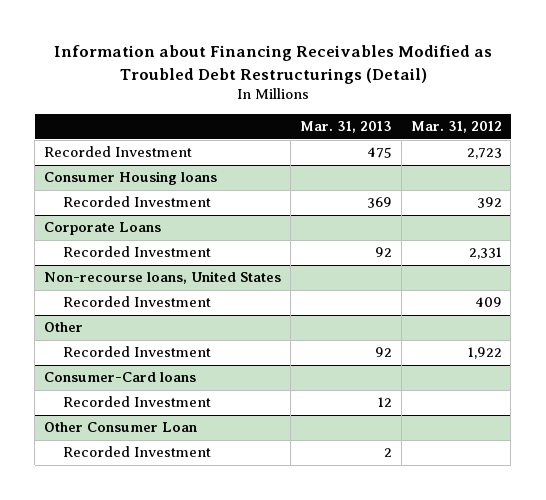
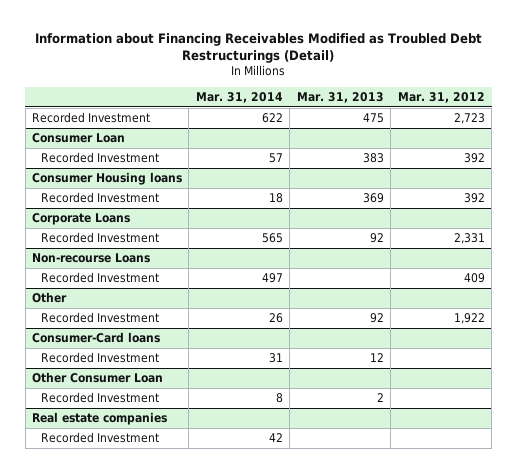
- | Mar. 31, 2013 | Mar. 31, 2012
+ | Mar. 31, 2014 | Mar. 31, 2013 | Mar. 31, 2012
+ Consumer Loan
+ Recorded Investment | 57 | 383 | 392
- Non-recourse loans, United States
+ Non-recourse Loans
+ Real estate companies
+ Recorded Investment | 42 | |

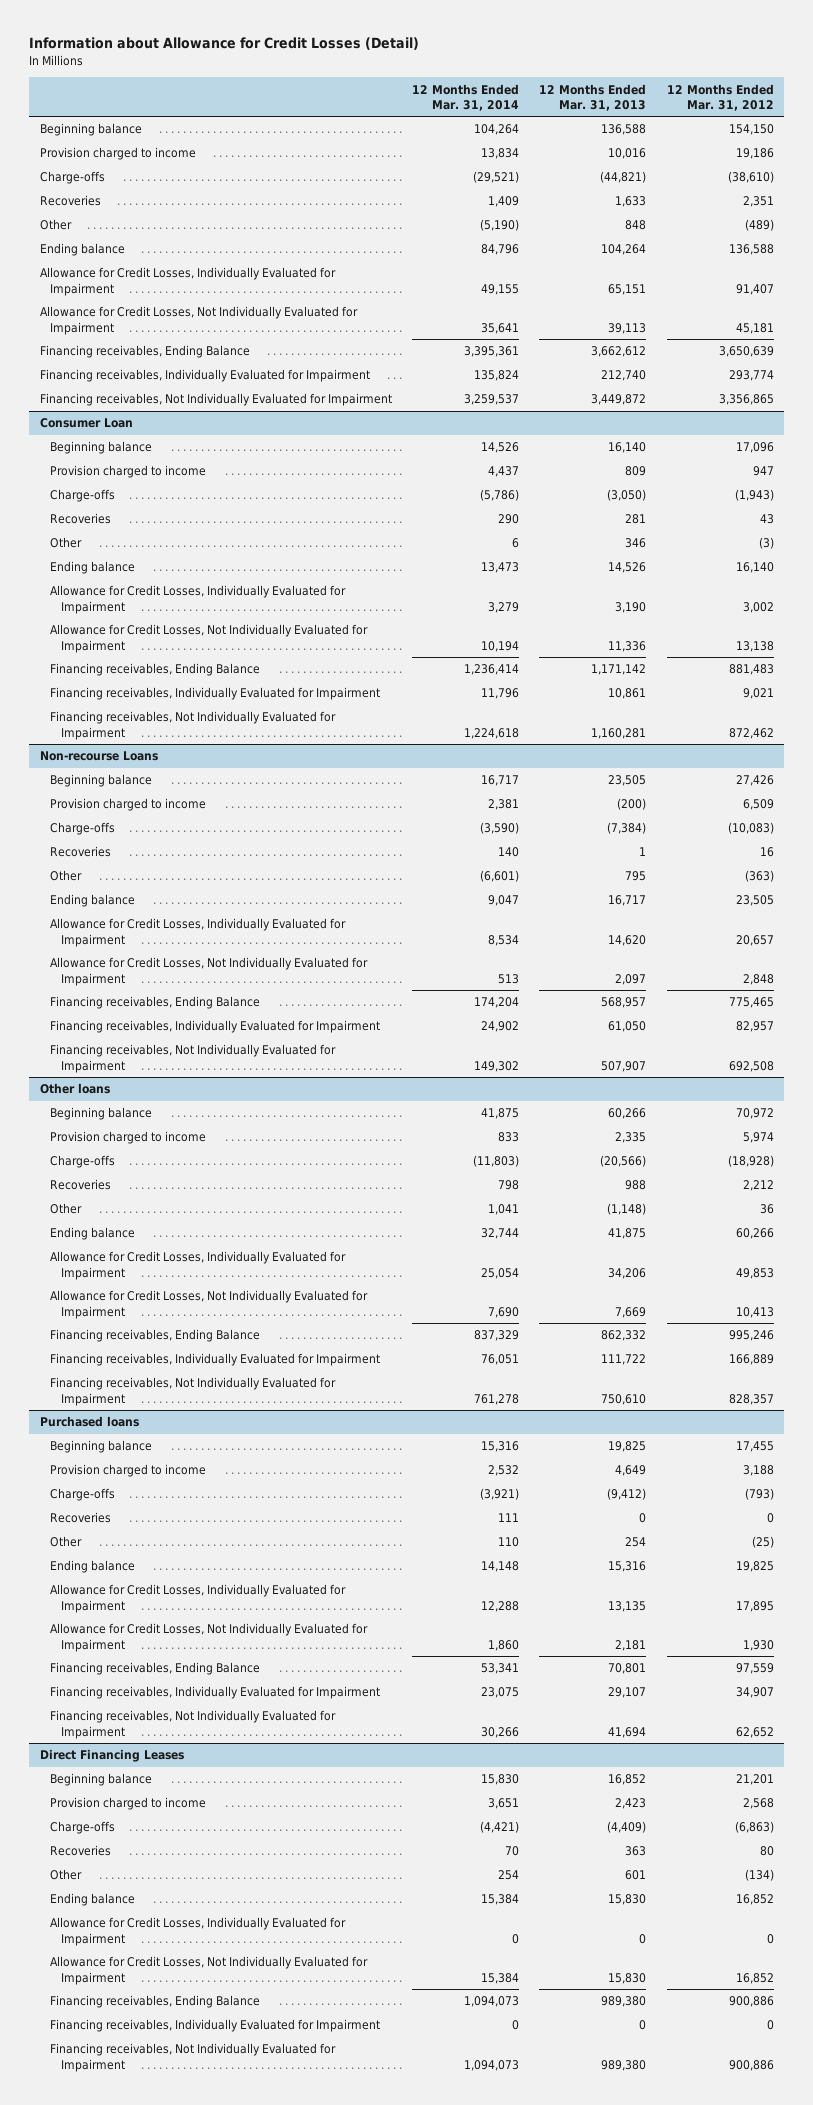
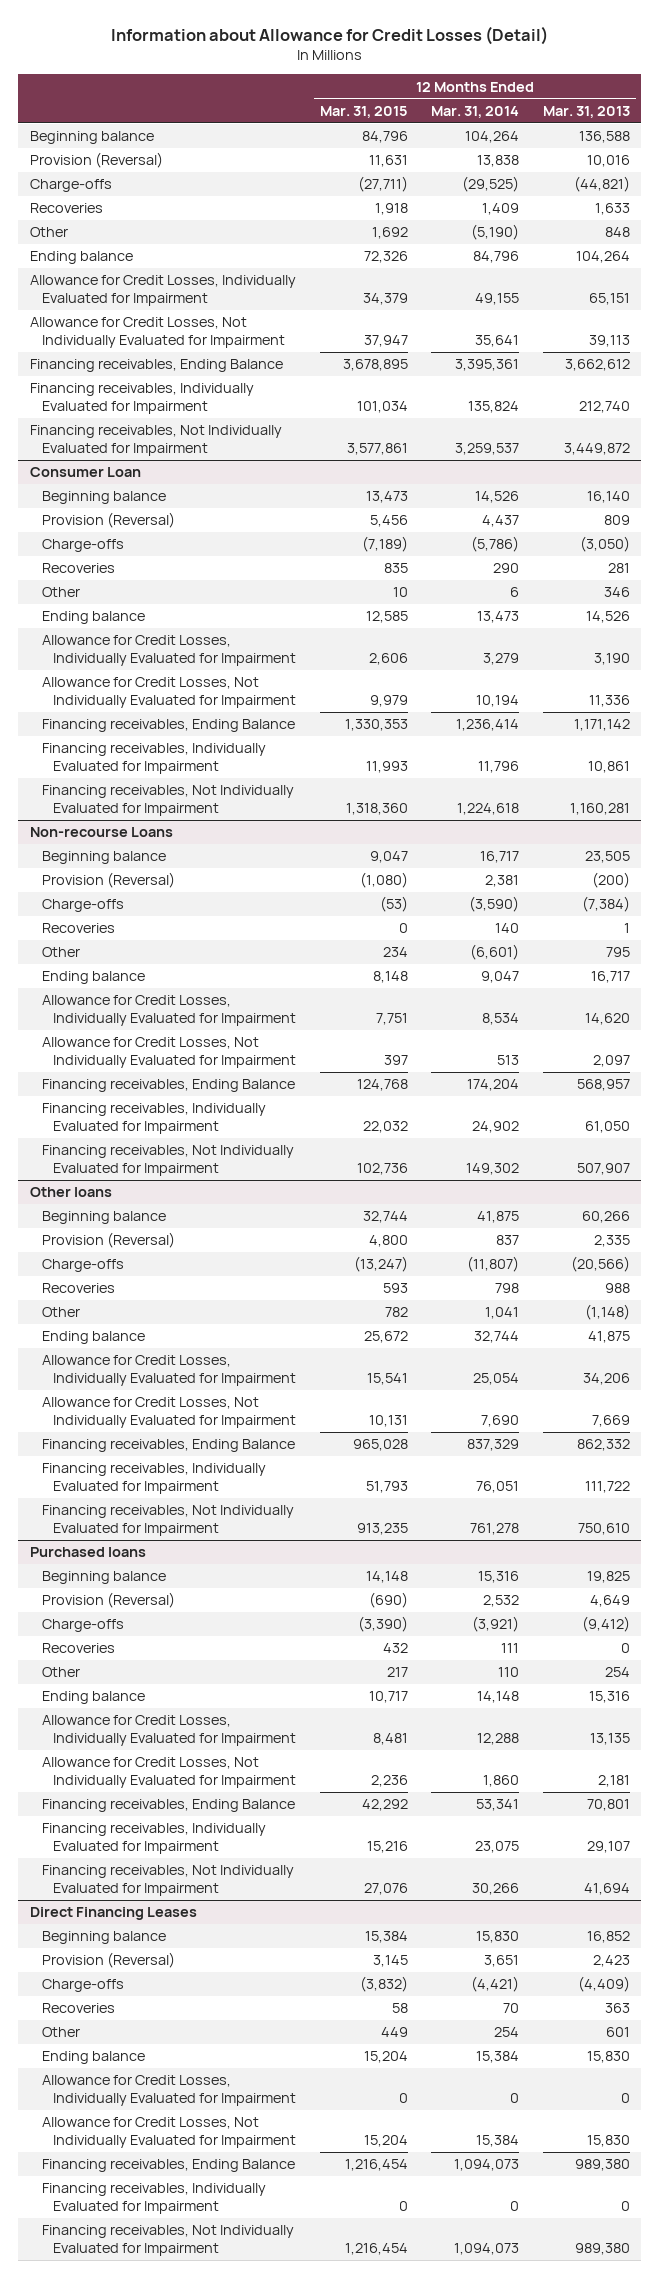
- | 12 Months Ended Mar. 31, 2014 | 12 Months Ended Mar. 31, 2013 | 12 Months Ended Mar. 31, 2012
+ | 12 Months Ended Mar. 31, 2015 | 12 Months Ended Mar. 31, 2014 | 12 Months Ended Mar. 31, 2013
- Provision charged to income | 13,834 | 10,016 | 19,186
- Charge-offs | (29,521) | (44,821) | (38,610)
+ Provision (Reversal) | 11,631 | 13,838 | 10,016
+ Charge-offs | (27,711) | (29,525) | (44,821)
@ Consumer Loan
- Provision charged to income | 4,437 | 809 | 947
+ Provision (Reversal) | 5,456 | 4,437 | 809
@ Non-recourse Loans
- Provision charged to income | 2,381 | (200) | 6,509
+ Provision (Reversal) | (1,080) | 2,381 | (200)
@ Other loans
- Provision charged to income | 833 | 2,335 | 5,974
- Charge-offs | (11,803) | (20,566) | (18,928)
+ Provision (Reversal) | 4,800 | 837 | 2,335
+ Charge-offs | (13,247) | (11,807) | (20,566)
@ Purchased loans
- Provision charged to income | 2,532 | 4,649 | 3,188
+ Provision (Reversal) | (690) | 2,532 | 4,649
@ Direct Financing Leases
- Provision charged to income | 3,651 | 2,423 | 2,568
+ Provision (Reversal) | 3,145 | 3,651 | 2,423

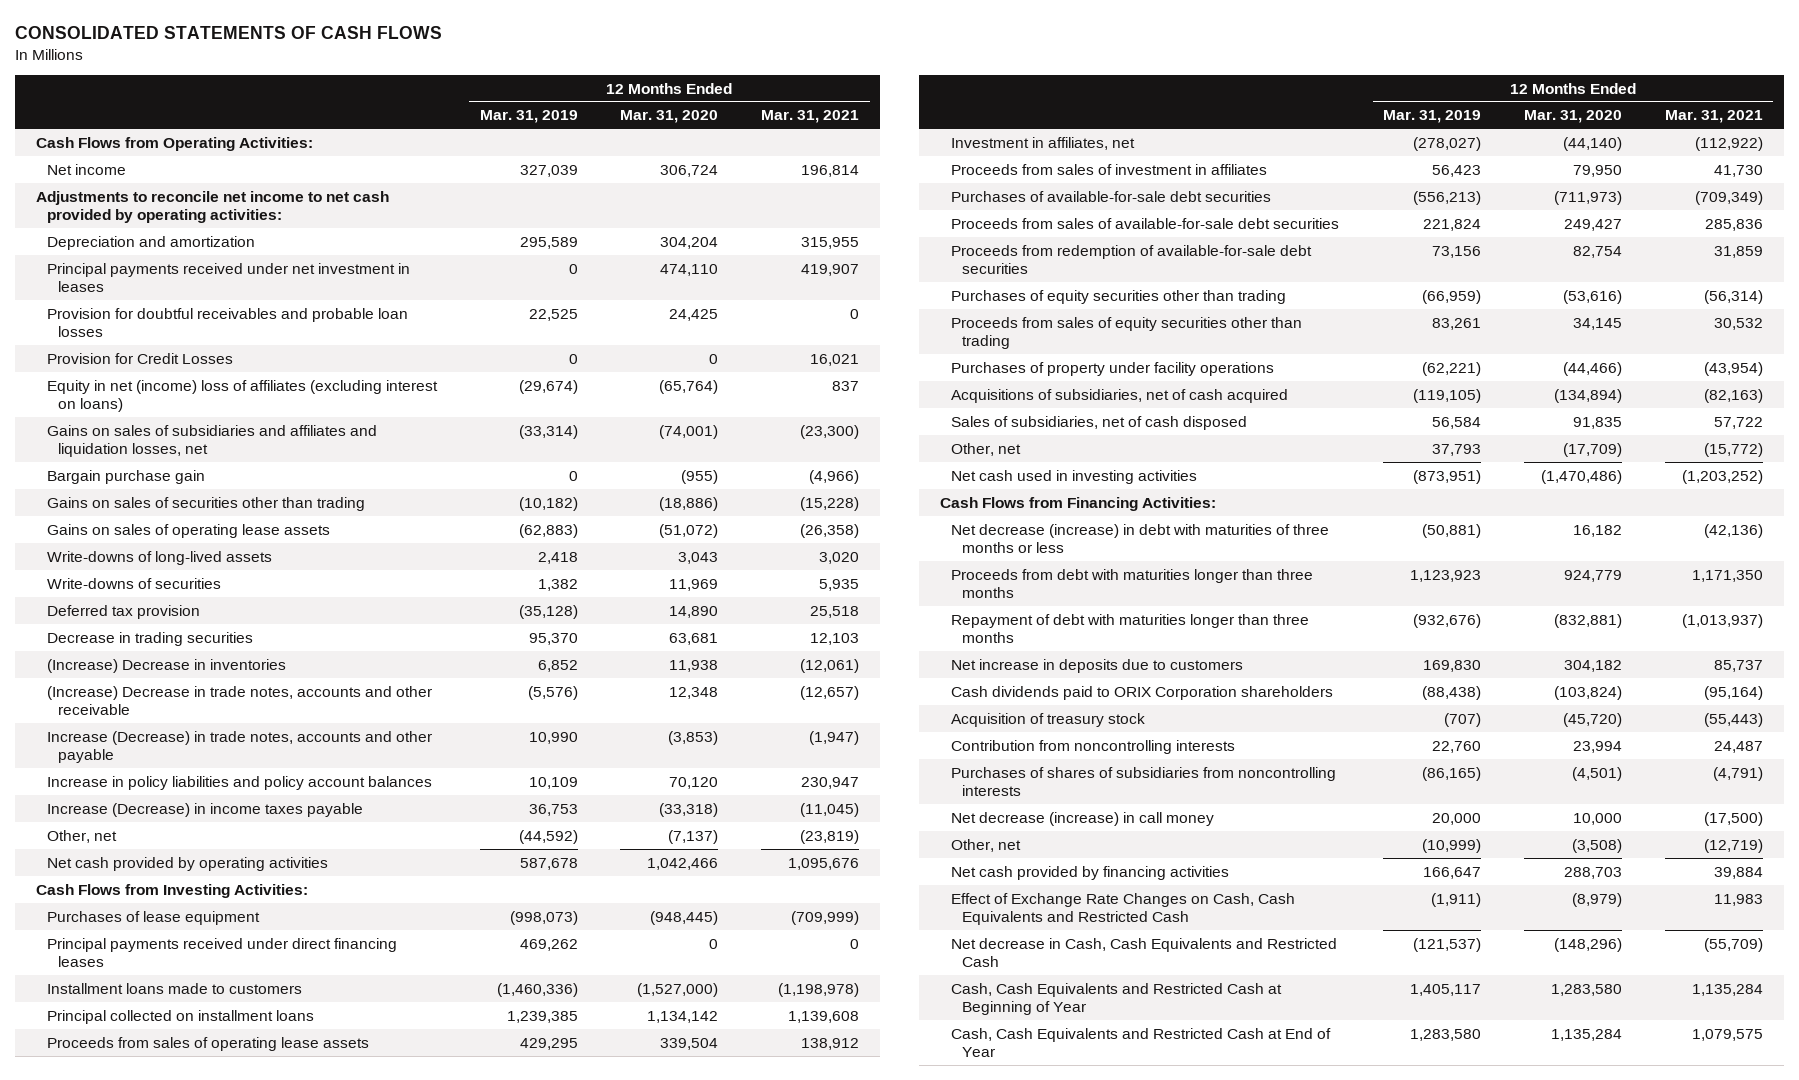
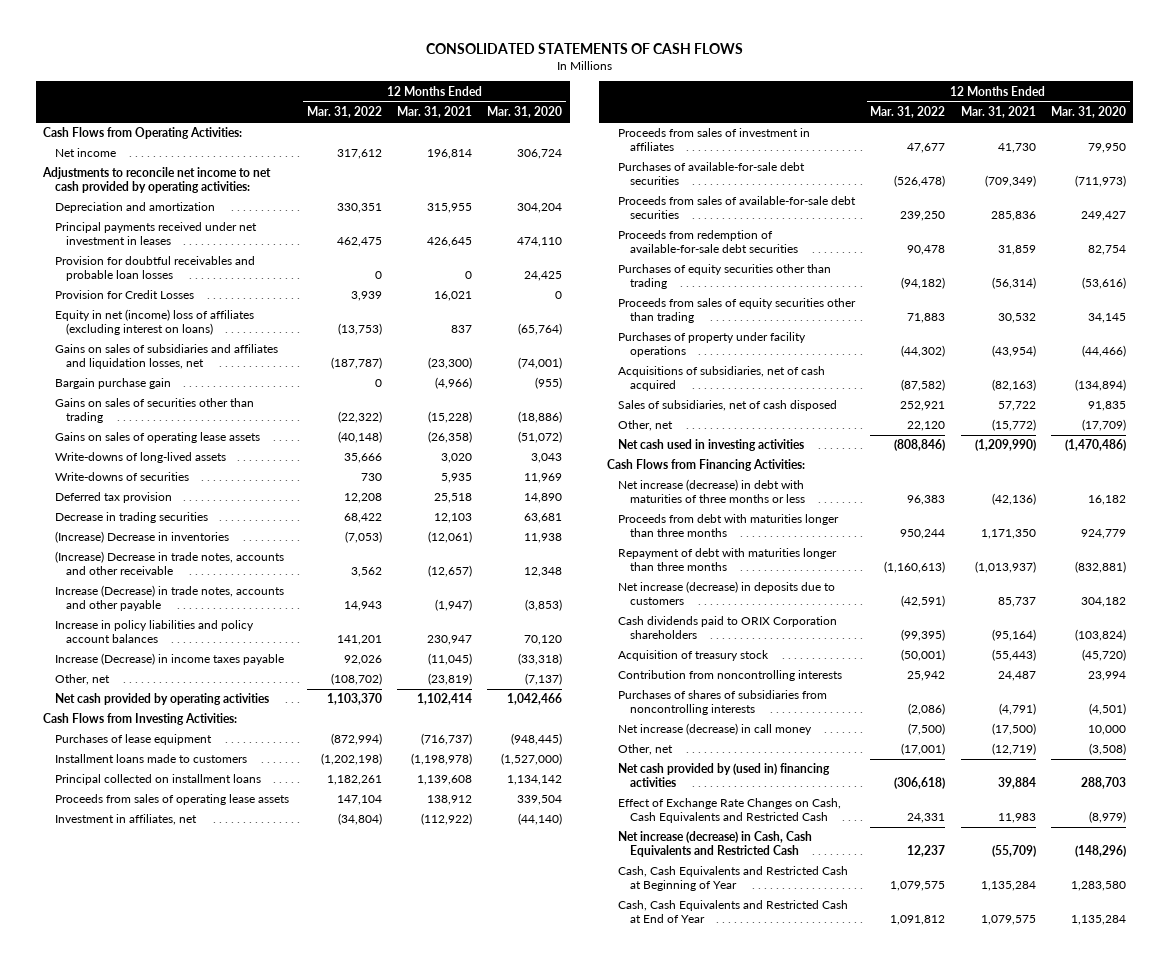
- | 12 Months Ended Mar. 31, 2019 | 12 Months Ended Mar. 31, 2020 | 12 Months Ended Mar. 31, 2021
+ | 12 Months Ended Mar. 31, 2022 | 12 Months Ended Mar. 31, 2021 | 12 Months Ended Mar. 31, 2020
- Principal payments received under net investment in leases | 0 | 474,110 | 419,907
+ Principal payments received under net investment in leases | 462,475 | 426,645 | 474,110
- Net cash provided by operating activities | 587,678 | 1,042,466 | 1,095,676
+ Net cash provided by operating activities | 1,103,370 | 1,102,414 | 1,042,466
- Purchases of lease equipment | (998,073) | (948,445) | (709,999)
- Principal payments received under direct financing leases | 469,262 | 0 | 0
+ Purchases of lease equipment | (872,994) | (716,737) | (948,445)
- Net cash used in investing activities | (873,951) | (1,470,486) | (1,203,252)
+ Net cash used in investing activities | (808,846) | (1,209,990) | (1,470,486)
- Net decrease (increase) in debt with maturities of three months or less | (50,881) | 16,182 | (42,136)
+ Net increase (decrease) in debt with maturities of three months or less | 96,383 | (42,136) | 16,182
- Net increase in deposits due to customers | 169,830 | 304,182 | 85,737
+ Net increase (decrease) in deposits due to customers | (42,591) | 85,737 | 304,182
- Net decrease (increase) in call money | 20,000 | 10,000 | (17,500)
+ Net increase (decrease) in call money | (7,500) | (17,500) | 10,000
- Net cash provided by financing activities | 166,647 | 288,703 | 39,884
+ Net cash provided by (used in) financing activities | (306,618) | 39,884 | 288,703
- Net decrease in Cash, Cash Equivalents and Restricted Cash | (121,537) | (148,296) | (55,709)
+ Net increase (decrease) in Cash, Cash Equivalents and Restricted Cash | 12,237 | (55,709) | (148,296)

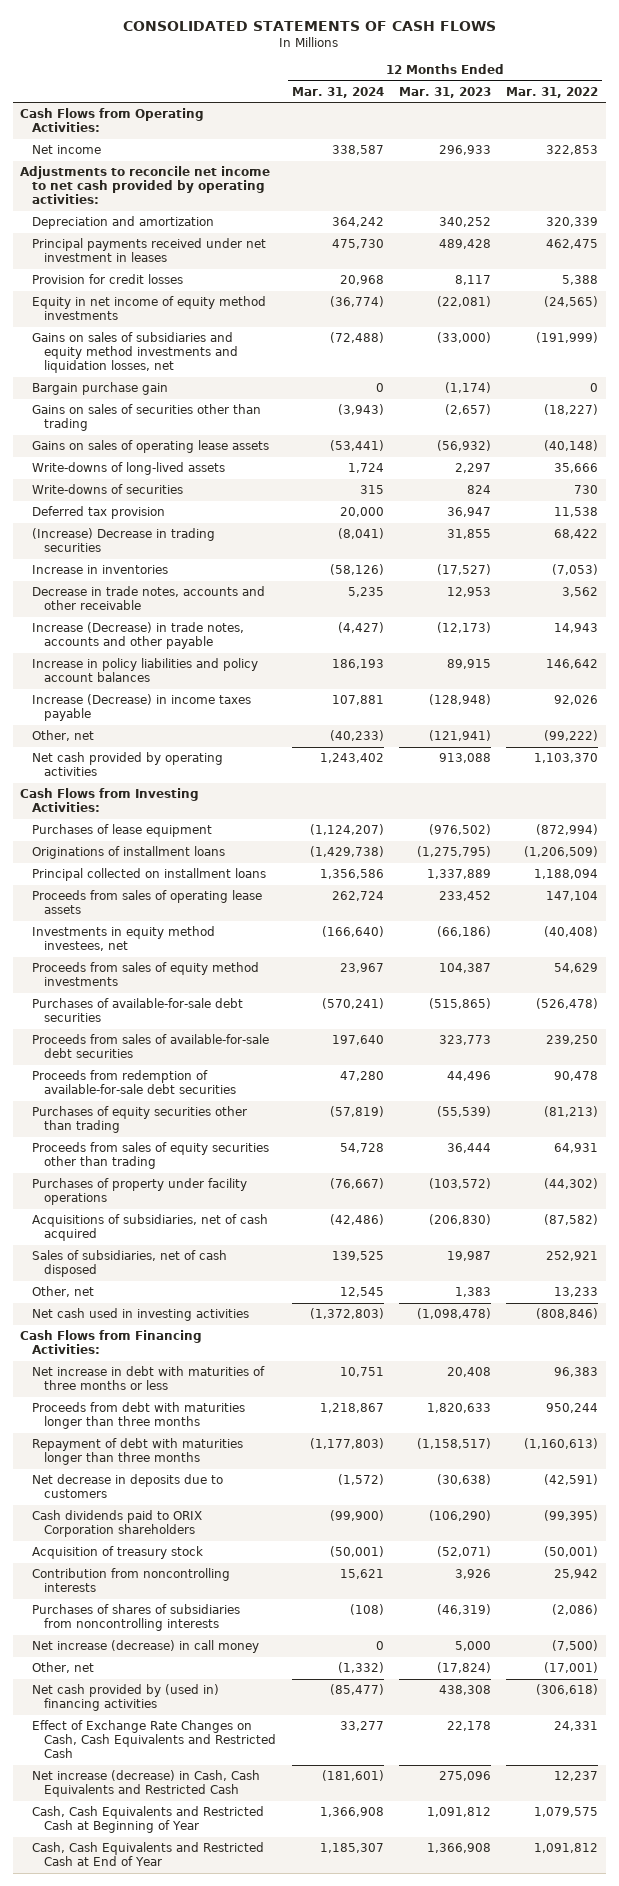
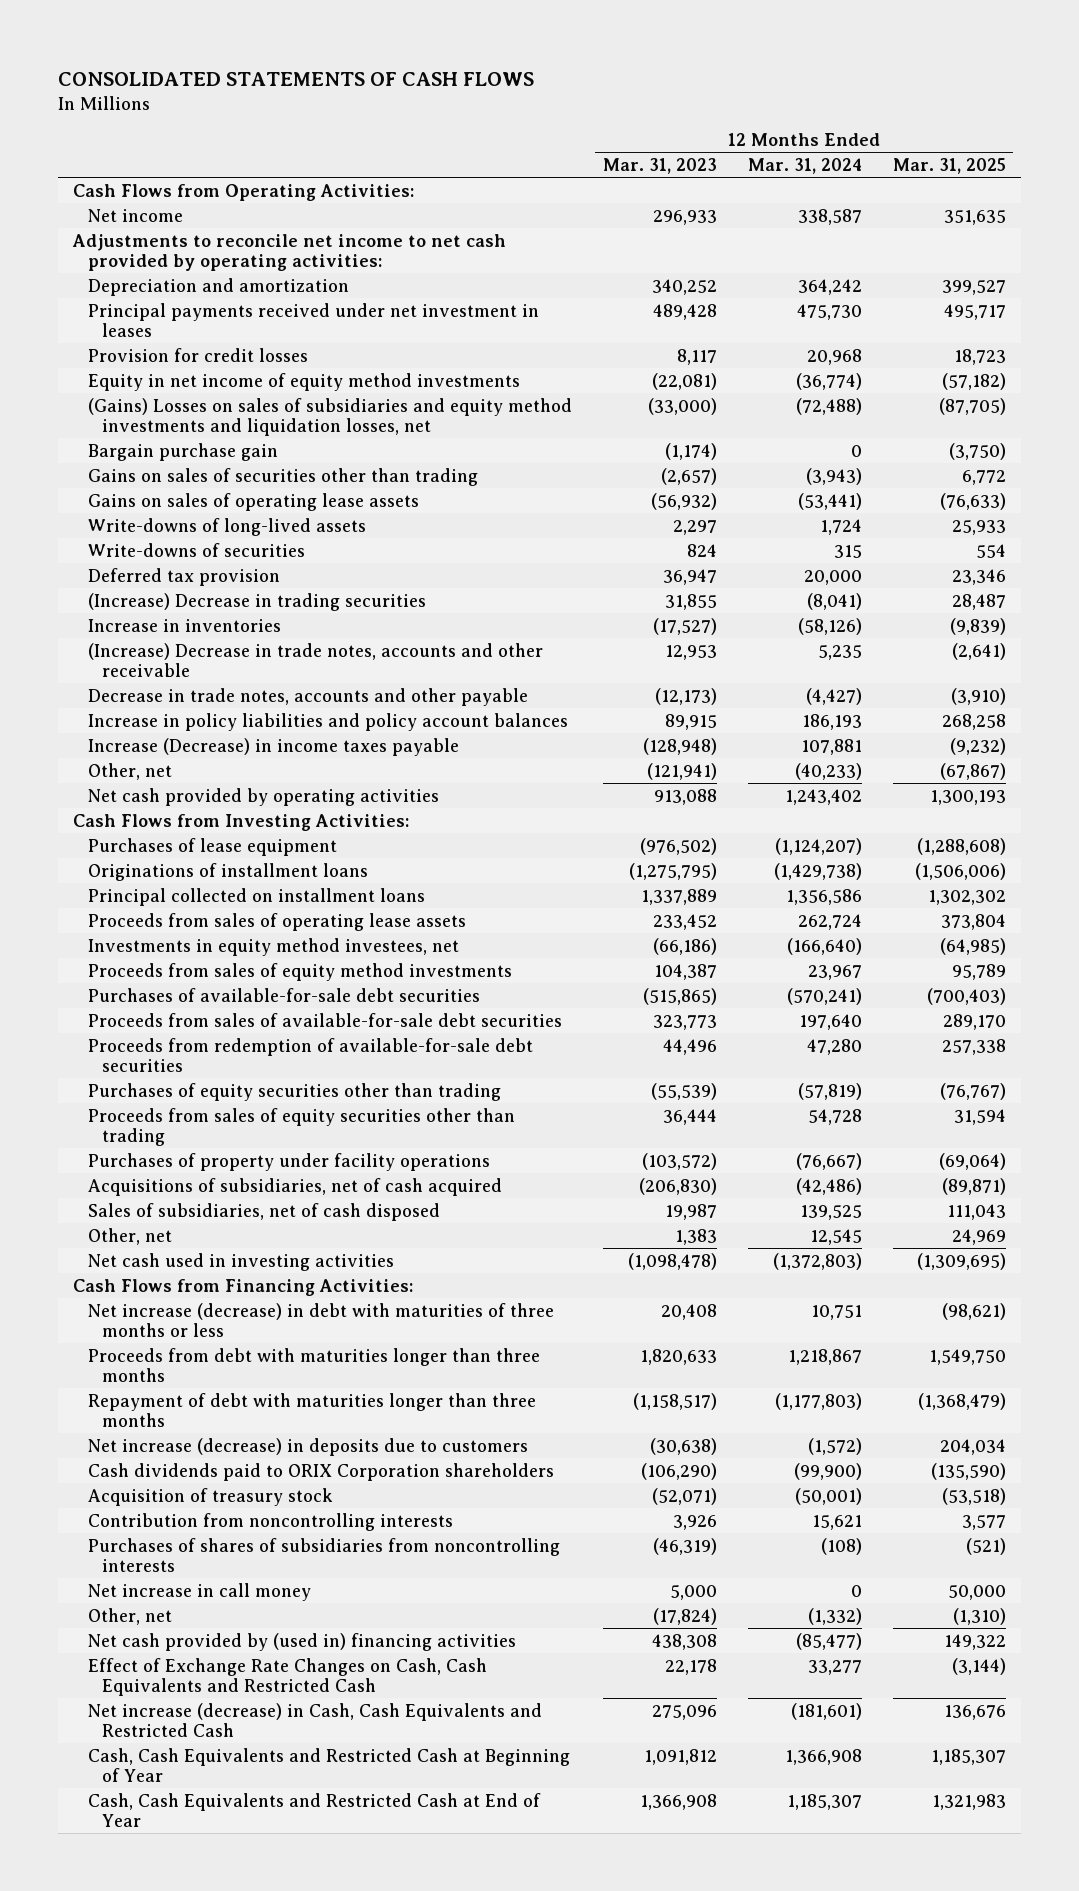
- | 12 Months Ended Mar. 31, 2024 | 12 Months Ended Mar. 31, 2023 | 12 Months Ended Mar. 31, 2022
+ | 12 Months Ended Mar. 31, 2023 | 12 Months Ended Mar. 31, 2024 | 12 Months Ended Mar. 31, 2025
- Gains on sales of subsidiaries and equity method investments and liquidation losses, net | (72,488) | (33,000) | (191,999)
+ (Gains) Losses on sales of subsidiaries and equity method investments and liquidation losses, net | (33,000) | (72,488) | (87,705)
- Decrease in trade notes, accounts and other receivable | 5,235 | 12,953 | 3,562
- Increase (Decrease) in trade notes, accounts and other payable | (4,427) | (12,173) | 14,943
+ (Increase) Decrease in trade notes, accounts and other receivable | 12,953 | 5,235 | (2,641)
+ Decrease in trade notes, accounts and other payable | (12,173) | (4,427) | (3,910)
- Net increase in debt with maturities of three months or less | 10,751 | 20,408 | 96,383
+ Net increase (decrease) in debt with maturities of three months or less | 20,408 | 10,751 | (98,621)
- Net decrease in deposits due to customers | (1,572) | (30,638) | (42,591)
+ Net increase (decrease) in deposits due to customers | (30,638) | (1,572) | 204,034
- Net increase (decrease) in call money | 0 | 5,000 | (7,500)
+ Net increase in call money | 5,000 | 0 | 50,000

